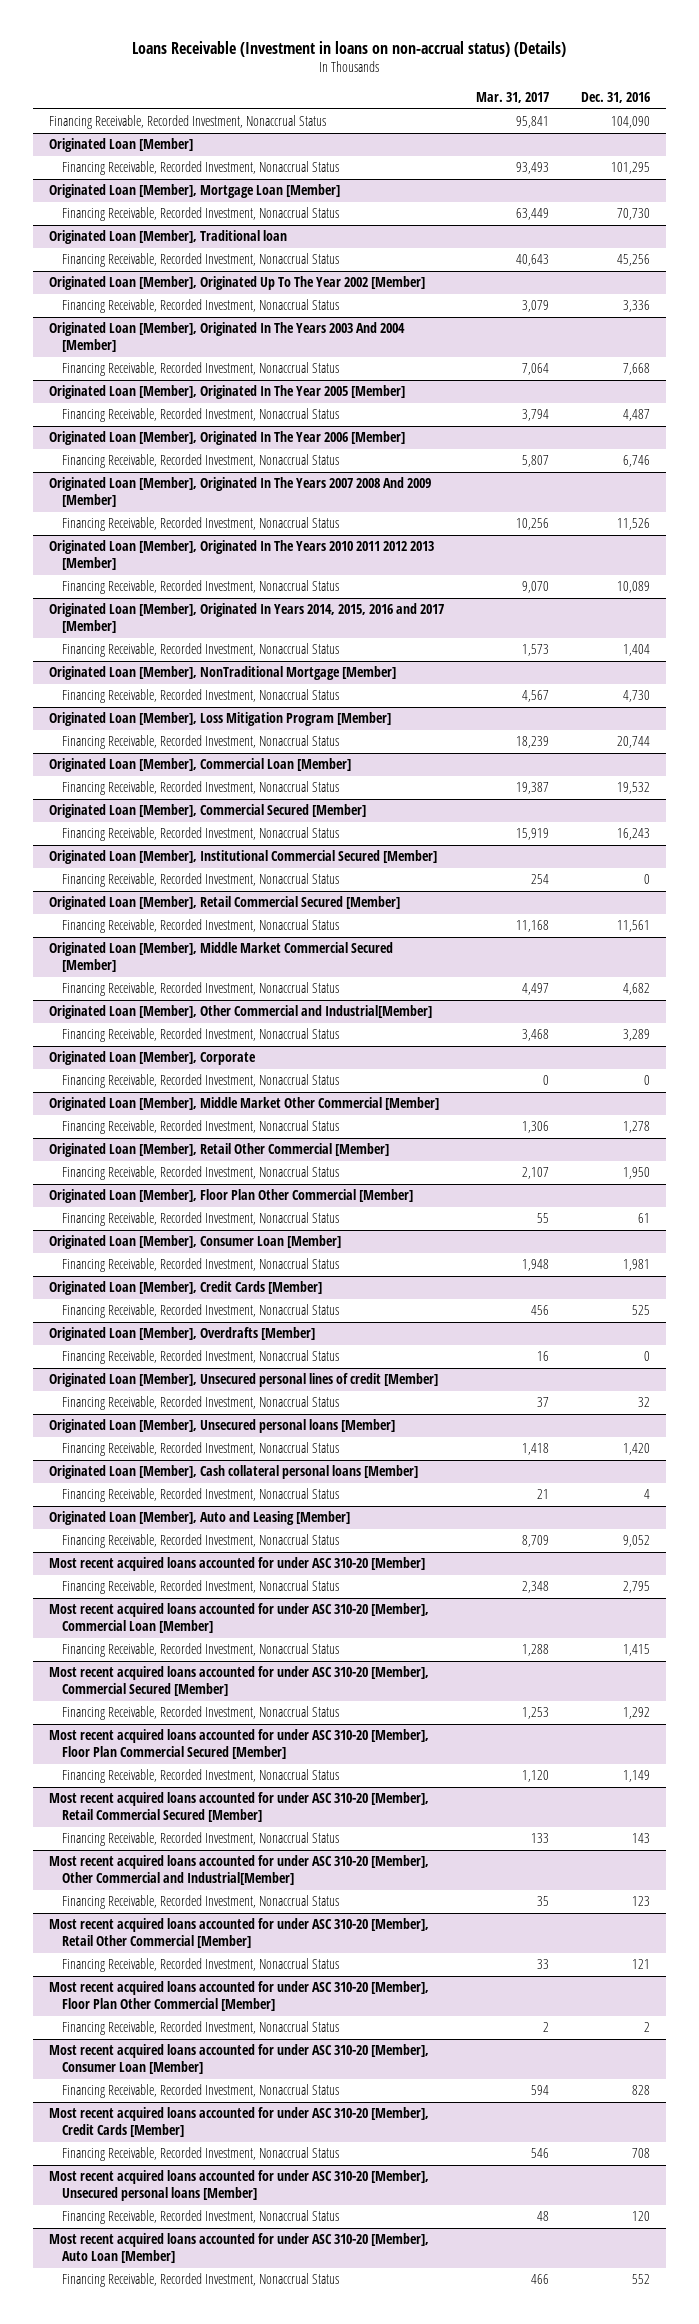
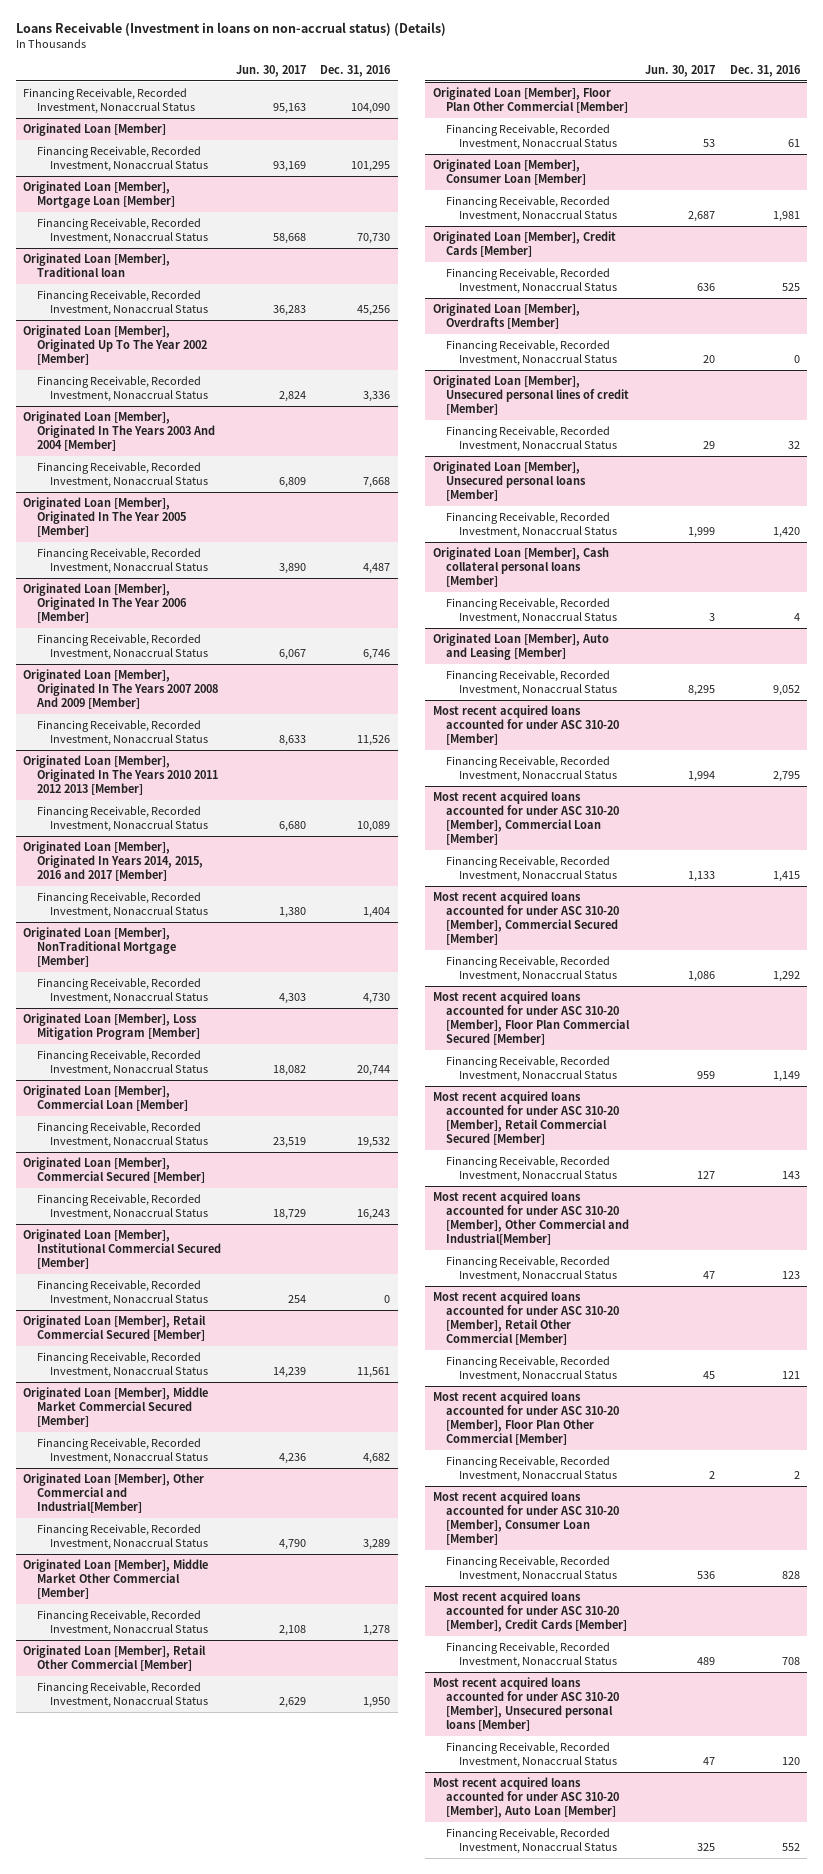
- | Mar. 31, 2017 | Dec. 31, 2016
+ | Jun. 30, 2017 | Dec. 31, 2016
- Originated Loan [Member], Corporate
- Financing Receivable, Recorded Investment, Nonaccrual Status | 0 | 0

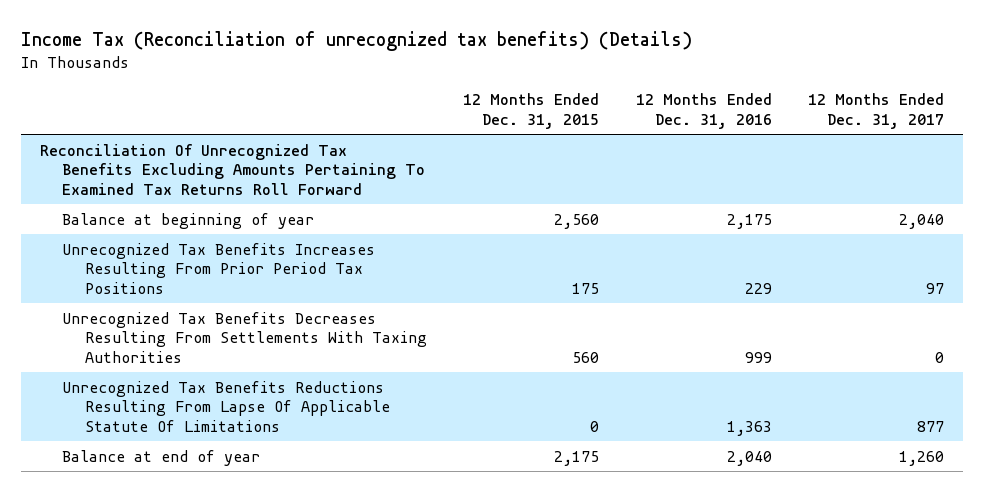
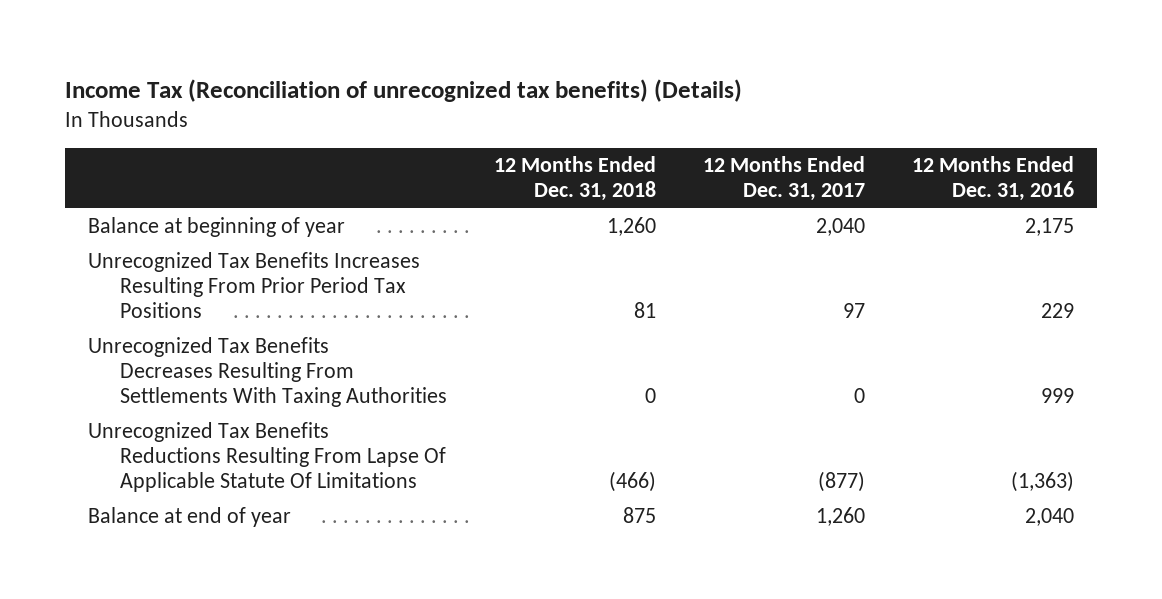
- | 12 Months Ended Dec. 31, 2015 | 12 Months Ended Dec. 31, 2016 | 12 Months Ended Dec. 31, 2017
+ | 12 Months Ended Dec. 31, 2018 | 12 Months Ended Dec. 31, 2017 | 12 Months Ended Dec. 31, 2016
- Reconciliation Of Unrecognized Tax Benefits Excluding Amounts Pertaining To Examined Tax Returns Roll Forward
- Unrecognized Tax Benefits Reductions Resulting From Lapse Of Applicable Statute Of Limitations | 0 | 1,363 | 877
+ Unrecognized Tax Benefits Reductions Resulting From Lapse Of Applicable Statute Of Limitations | (466) | (877) | (1,363)

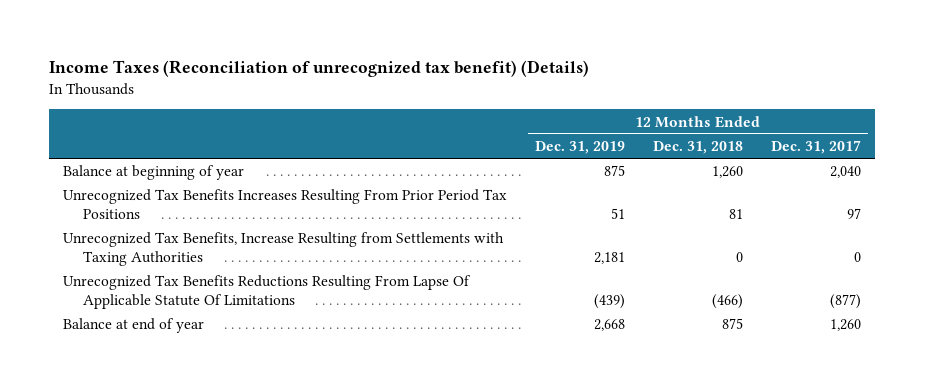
- Income Tax (Reconciliation of unrecognized tax benefits) (Details)
+ Income Taxes (Reconciliation of unrecognized tax benefit) (Details)
- | 12 Months Ended Dec. 31, 2018 | 12 Months Ended Dec. 31, 2017 | 12 Months Ended Dec. 31, 2016
+ | 12 Months Ended Dec. 31, 2019 | 12 Months Ended Dec. 31, 2018 | 12 Months Ended Dec. 31, 2017
- Unrecognized Tax Benefits Decreases Resulting From Settlements With Taxing Authorities | 0 | 0 | 999
+ Unrecognized Tax Benefits, Increase Resulting from Settlements with Taxing Authorities | 2,181 | 0 | 0

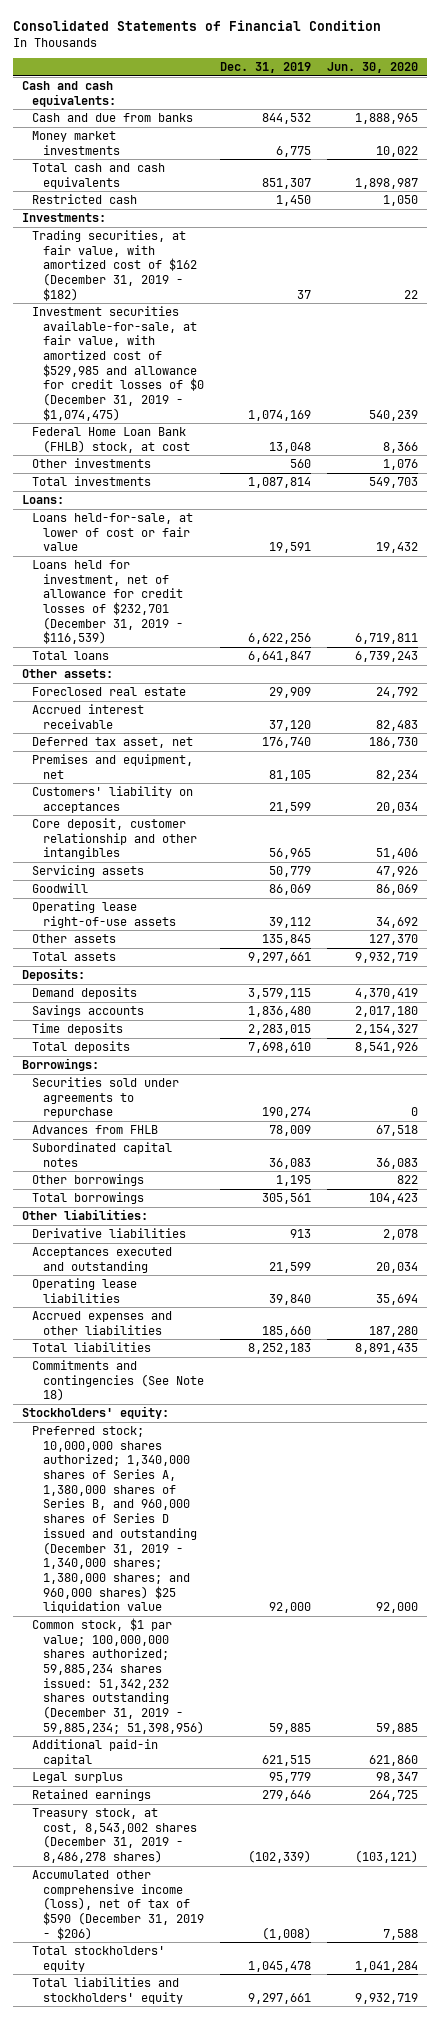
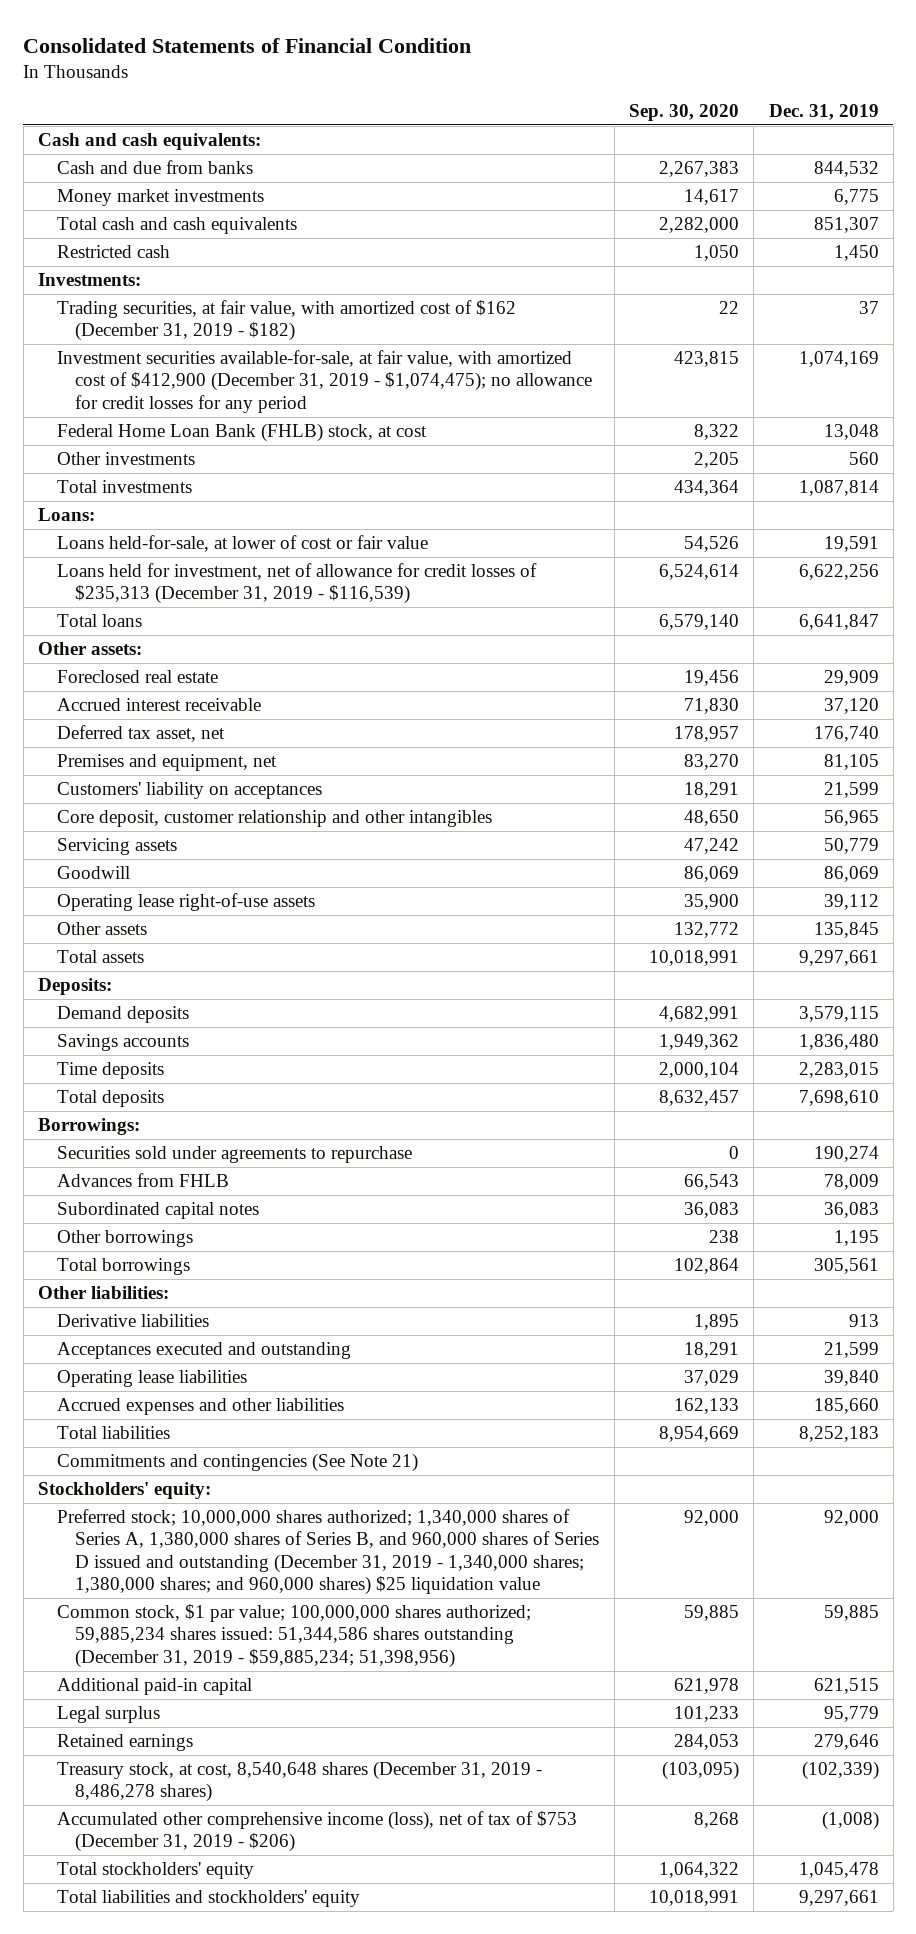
- | Dec. 31, 2019 | Jun. 30, 2020
+ | Sep. 30, 2020 | Dec. 31, 2019
- Investment securities available-for-sale, at fair value, with amortized cost of $529,985 and allowance for credit losses of $0 (December 31, 2019 - $1,074,475) | 1,074,169 | 540,239
+ Investment securities available-for-sale, at fair value, with amortized cost of $412,900 (December 31, 2019 - $1,074,475); no allowance for credit losses for any period | 423,815 | 1,074,169
- Loans held for investment, net of allowance for credit losses of $232,701 (December 31, 2019 - $116,539) | 6,622,256 | 6,719,811
+ Loans held for investment, net of allowance for credit losses of $235,313 (December 31, 2019 - $116,539) | 6,524,614 | 6,622,256
- Commitments and contingencies (See Note 18)
+ Commitments and contingencies (See Note 21)
- Common stock, $1 par value; 100,000,000 shares authorized; 59,885,234 shares issued: 51,342,232 shares outstanding (December 31, 2019 - 59,885,234; 51,398,956) | 59,885 | 59,885
+ Common stock, $1 par value; 100,000,000 shares authorized; 59,885,234 shares issued: 51,344,586 shares outstanding (December 31, 2019 - $59,885,234; 51,398,956) | 59,885 | 59,885
- Treasury stock, at cost, 8,543,002 shares (December 31, 2019 - 8,486,278 shares) | (102,339) | (103,121)
- Accumulated other comprehensive income (loss), net of tax of $590 (December 31, 2019 - $206) | (1,008) | 7,588
+ Treasury stock, at cost, 8,540,648 shares (December 31, 2019 - 8,486,278 shares) | (103,095) | (102,339)
+ Accumulated other comprehensive income (loss), net of tax of $753 (December 31, 2019 - $206) | 8,268 | (1,008)

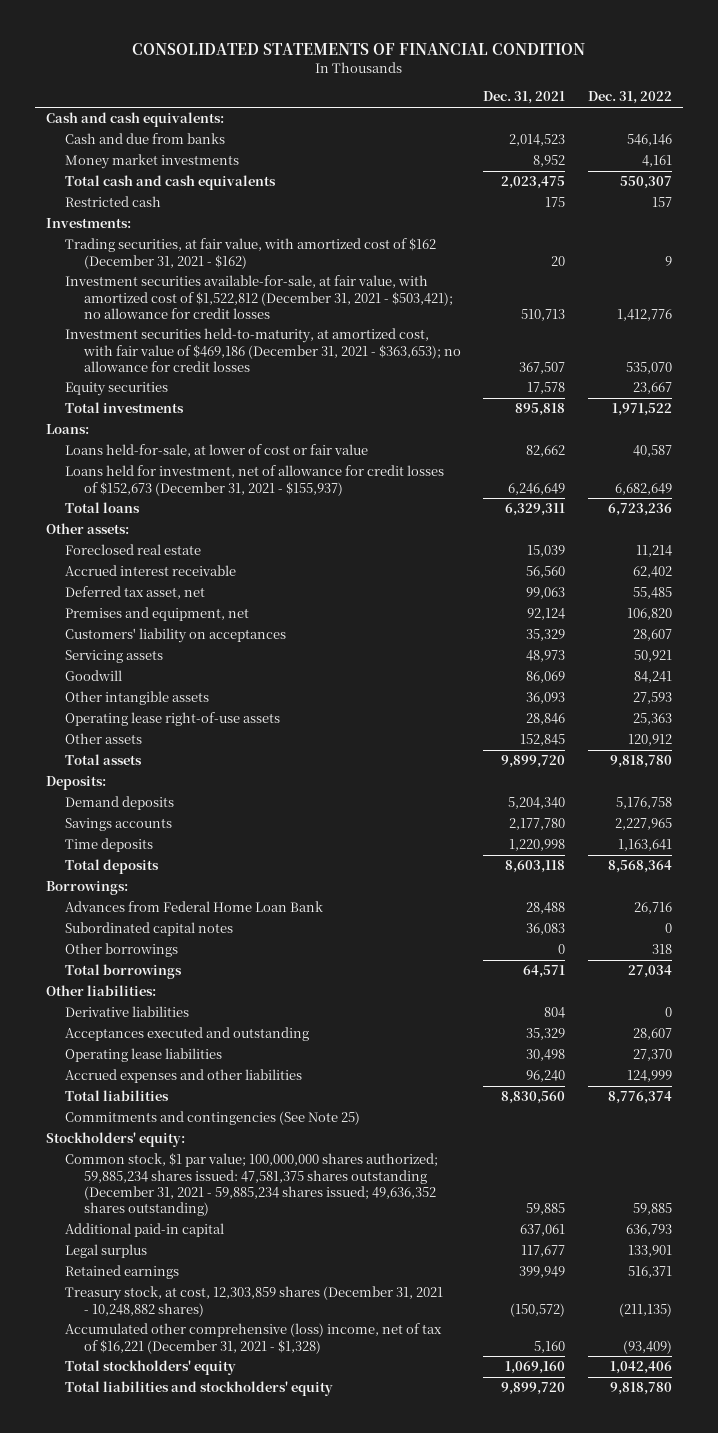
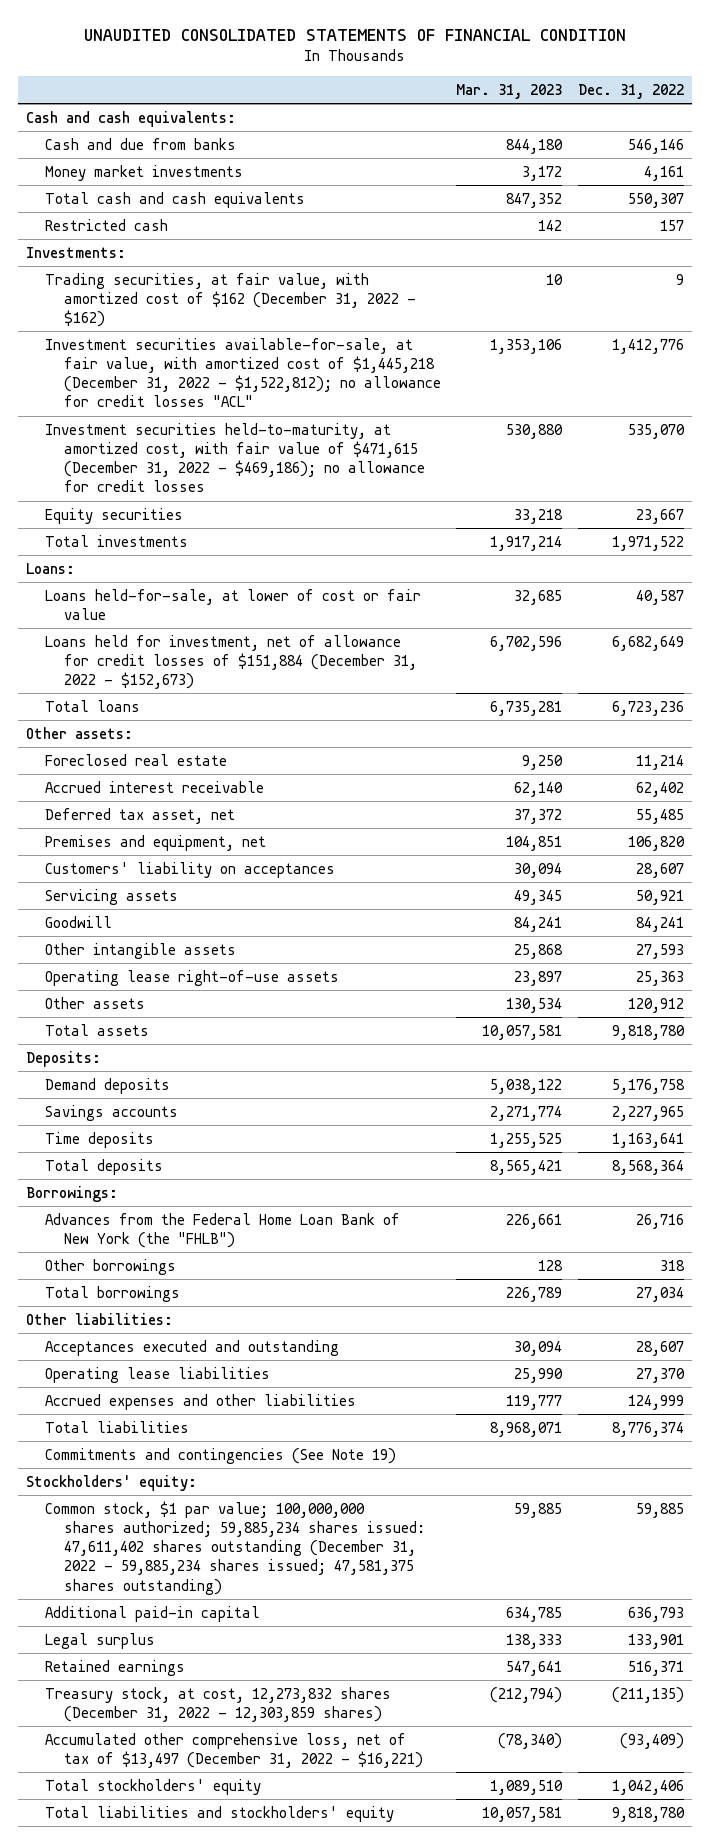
- CONSOLIDATED STATEMENTS OF FINANCIAL CONDITION
+ UNAUDITED CONSOLIDATED STATEMENTS OF FINANCIAL CONDITION
- | Dec. 31, 2021 | Dec. 31, 2022
+ | Mar. 31, 2023 | Dec. 31, 2022
- Trading securities, at fair value, with amortized cost of $162 (December 31, 2021 - $162) | 20 | 9
- Investment securities available-for-sale, at fair value, with amortized cost of $1,522,812 (December 31, 2021 - $503,421); no allowance for credit losses | 510,713 | 1,412,776
- Investment securities held-to-maturity, at amortized cost, with fair value of $469,186 (December 31, 2021 - $363,653); no allowance for credit losses | 367,507 | 535,070
+ Trading securities, at fair value, with amortized cost of $162 (December 31, 2022 - $162) | 10 | 9
+ Investment securities available-for-sale, at fair value, with amortized cost of $1,445,218 (December 31, 2022 - $1,522,812); no allowance for credit losses "ACL" | 1,353,106 | 1,412,776
+ Investment securities held-to-maturity, at amortized cost, with fair value of $471,615 (December 31, 2022 - $469,186); no allowance for credit losses | 530,880 | 535,070
- Loans held for investment, net of allowance for credit losses of $152,673 (December 31, 2021 - $155,937) | 6,246,649 | 6,682,649
+ Loans held for investment, net of allowance for credit losses of $151,884 (December 31, 2022 - $152,673) | 6,702,596 | 6,682,649
- Advances from Federal Home Loan Bank | 28,488 | 26,716
- Subordinated capital notes | 36,083 | 0
+ Advances from the Federal Home Loan Bank of New York (the "FHLB") | 226,661 | 26,716
- Derivative liabilities | 804 | 0
- Commitments and contingencies (See Note 25)
+ Commitments and contingencies (See Note 19)
- Common stock, $1 par value; 100,000,000 shares authorized; 59,885,234 shares issued: 47,581,375 shares outstanding (December 31, 2021 - 59,885,234 shares issued; 49,636,352 shares outstanding) | 59,885 | 59,885
+ Common stock, $1 par value; 100,000,000 shares authorized; 59,885,234 shares issued: 47,611,402 shares outstanding (December 31, 2022 - 59,885,234 shares issued; 47,581,375 shares outstanding) | 59,885 | 59,885
- Treasury stock, at cost, 12,303,859 shares (December 31, 2021 - 10,248,882 shares) | (150,572) | (211,135)
- Accumulated other comprehensive (loss) income, net of tax of $16,221 (December 31, 2021 - $1,328) | 5,160 | (93,409)
+ Treasury stock, at cost, 12,273,832 shares (December 31, 2022 - 12,303,859 shares) | (212,794) | (211,135)
+ Accumulated other comprehensive loss, net of tax of $13,497 (December 31, 2022 - $16,221) | (78,340) | (93,409)

